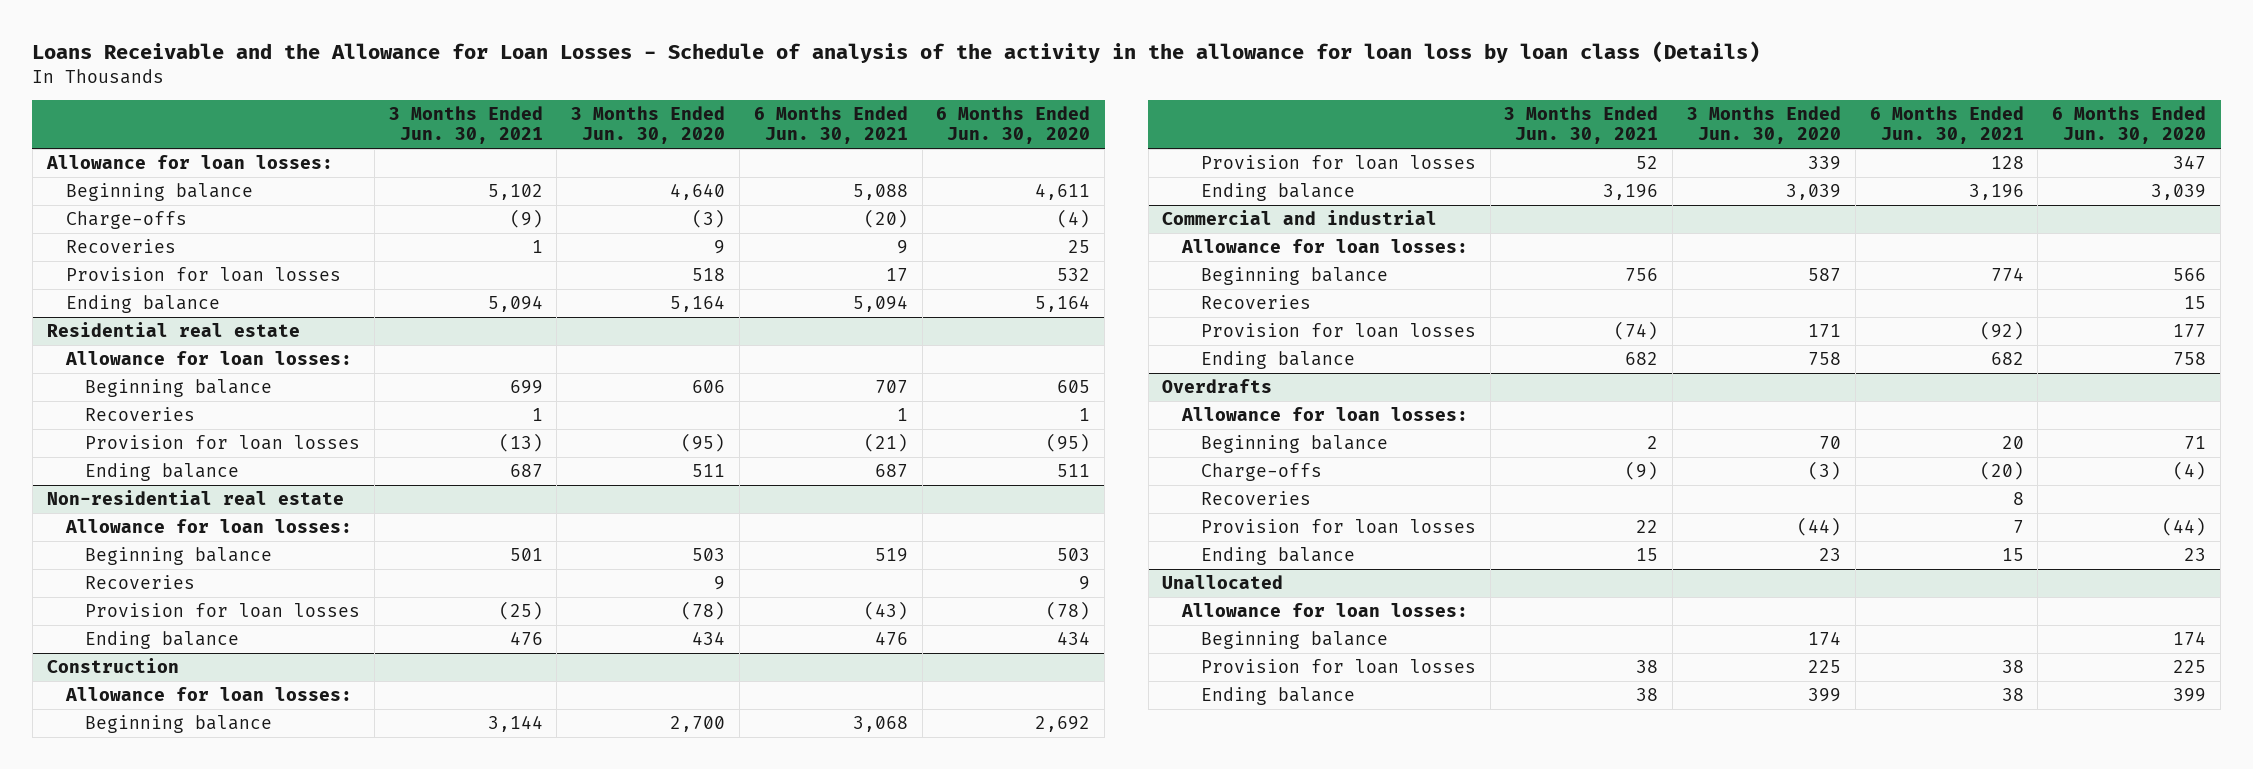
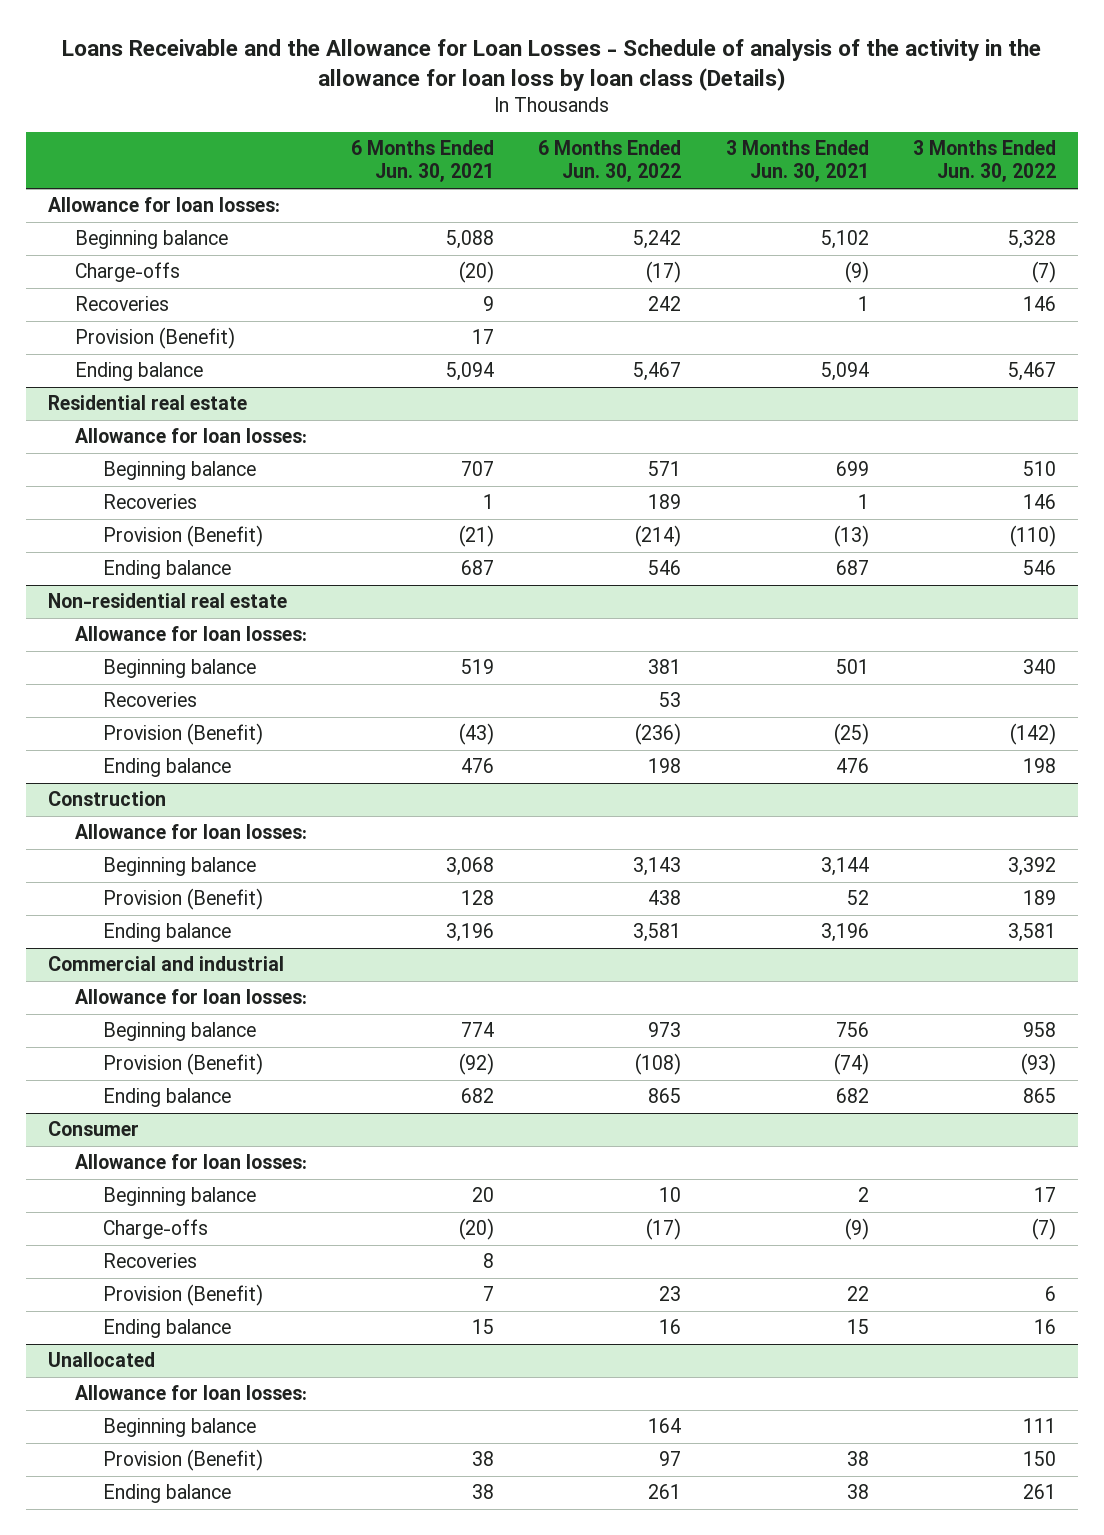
- | 3 Months Ended Jun. 30, 2021 | 3 Months Ended Jun. 30, 2020 | 6 Months Ended Jun. 30, 2021 | 6 Months Ended Jun. 30, 2020
+ | 6 Months Ended Jun. 30, 2021 | 6 Months Ended Jun. 30, 2022 | 3 Months Ended Jun. 30, 2021 | 3 Months Ended Jun. 30, 2022
- Provision for loan losses | | 518 | 17 | 532
+ Provision (Benefit) | 17 | | |
@ Residential real estate
- Provision for loan losses | (13) | (95) | (21) | (95)
+ Provision (Benefit) | (21) | (214) | (13) | (110)
@ Non-residential real estate
- Provision for loan losses | (25) | (78) | (43) | (78)
+ Provision (Benefit) | (43) | (236) | (25) | (142)
@ Construction
- Provision for loan losses | 52 | 339 | 128 | 347
+ Provision (Benefit) | 128 | 438 | 52 | 189
@ Commercial and industrial
- Recoveries | | | | 15
- Provision for loan losses | (74) | 171 | (92) | 177
+ Provision (Benefit) | (92) | (108) | (74) | (93)
- Overdrafts
+ Consumer
- Provision for loan losses | 22 | (44) | 7 | (44)
+ Provision (Benefit) | 7 | 23 | 22 | 6
@ Unallocated
- Provision for loan losses | 38 | 225 | 38 | 225
+ Provision (Benefit) | 38 | 97 | 38 | 150

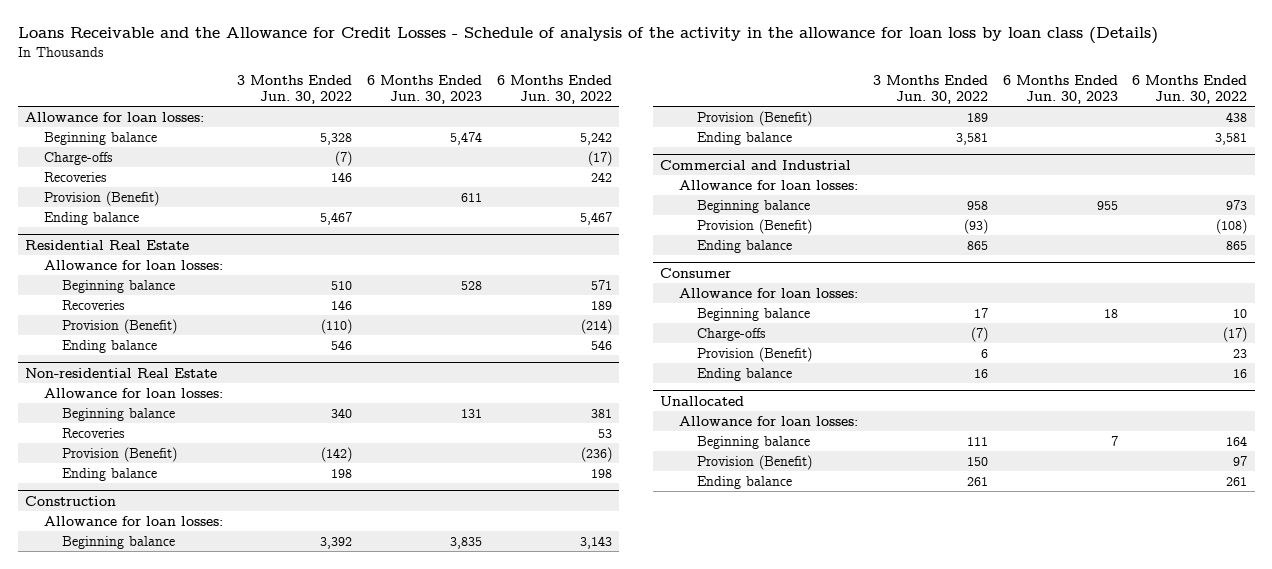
- Loans Receivable and the Allowance for Loan Losses - Schedule of analysis of the activity in the allowance for loan loss by loan class (Details)
+ Loans Receivable and the Allowance for Credit Losses - Schedule of analysis of the activity in the allowance for loan loss by loan class (Details)
- | 6 Months Ended Jun. 30, 2021 | 6 Months Ended Jun. 30, 2022 | 3 Months Ended Jun. 30, 2021 | 3 Months Ended Jun. 30, 2022
+ | 3 Months Ended Jun. 30, 2022 | 6 Months Ended Jun. 30, 2023 | 6 Months Ended Jun. 30, 2022
- Residential real estate
+ Residential Real Estate
- Non-residential real estate
+ Non-residential Real Estate
- Commercial and industrial
+ Commercial and Industrial
@ Consumer
- Recoveries | 8 | | |

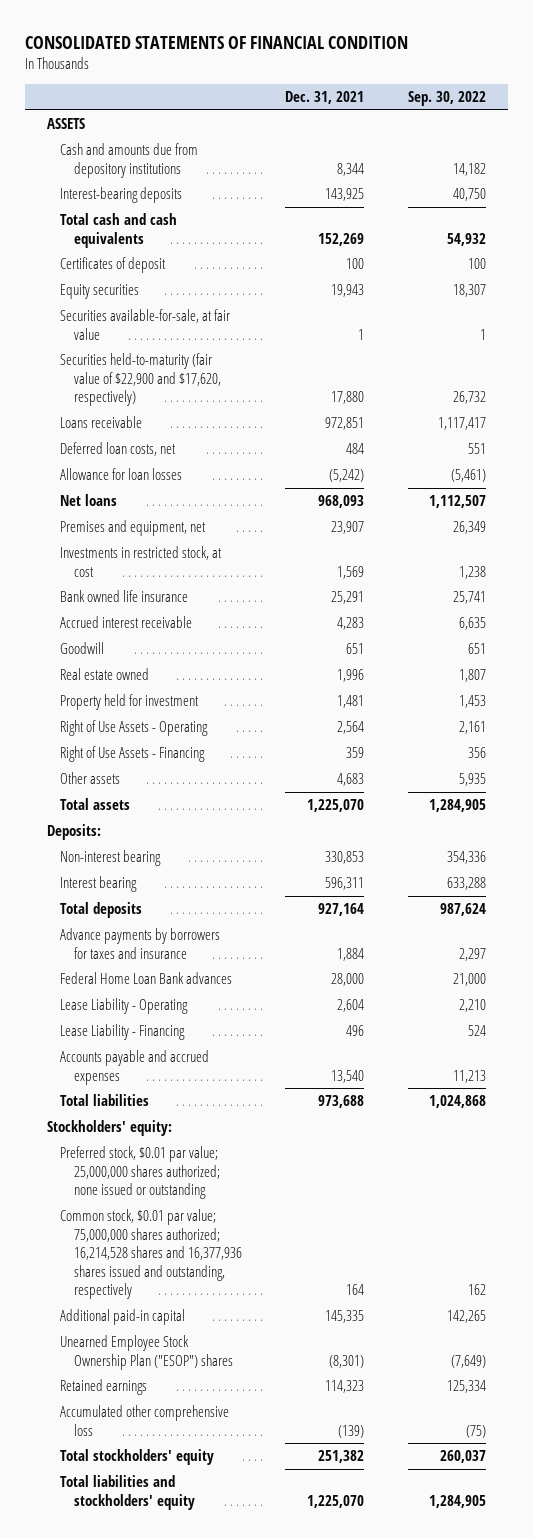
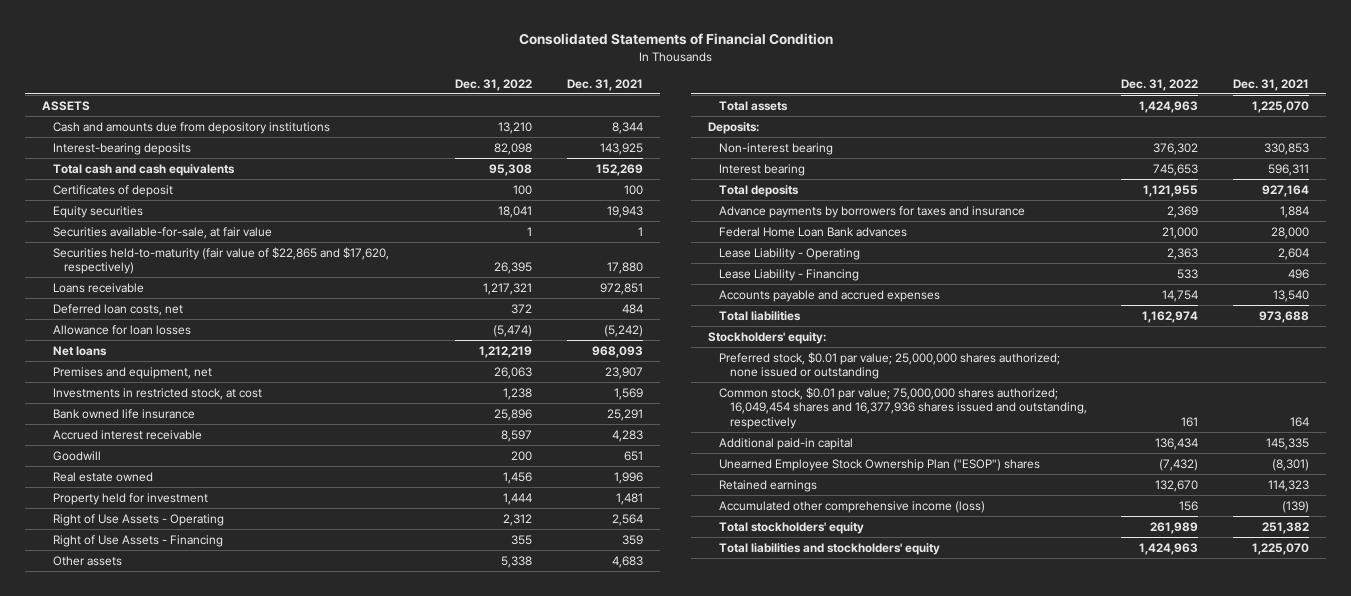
- CONSOLIDATED STATEMENTS OF FINANCIAL CONDITION
+ Consolidated Statements of Financial Condition
- | Dec. 31, 2021 | Sep. 30, 2022
+ | Dec. 31, 2022 | Dec. 31, 2021
- Securities held-to-maturity (fair value of $22,900 and $17,620, respectively) | 17,880 | 26,732
+ Securities held-to-maturity (fair value of $22,865 and $17,620, respectively) | 26,395 | 17,880
- Common stock, $0.01 par value; 75,000,000 shares authorized; 16,214,528 shares and 16,377,936 shares issued and outstanding, respectively | 164 | 162
+ Common stock, $0.01 par value; 75,000,000 shares authorized; 16,049,454 shares and 16,377,936 shares issued and outstanding, respectively | 161 | 164
- Accumulated other comprehensive loss | (139) | (75)
+ Accumulated other comprehensive income (loss) | 156 | (139)

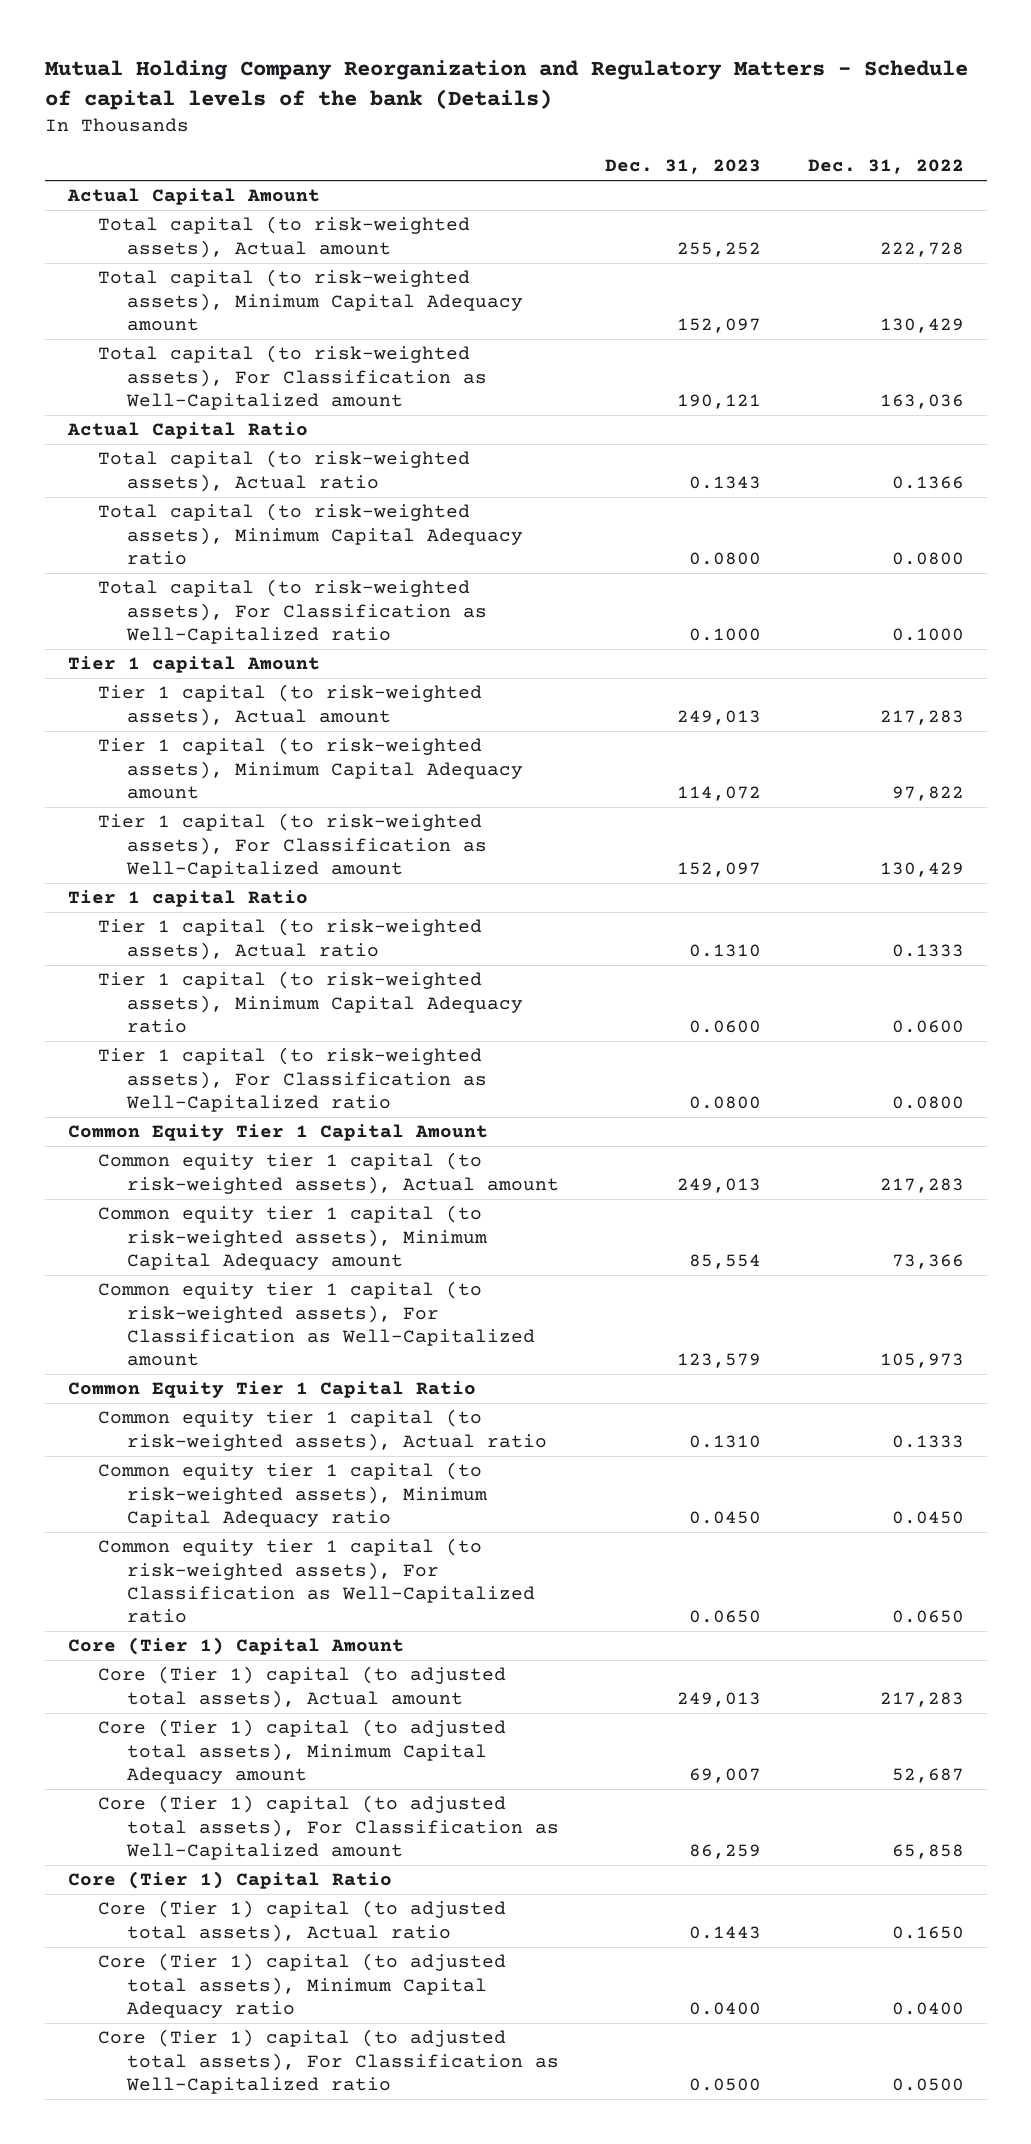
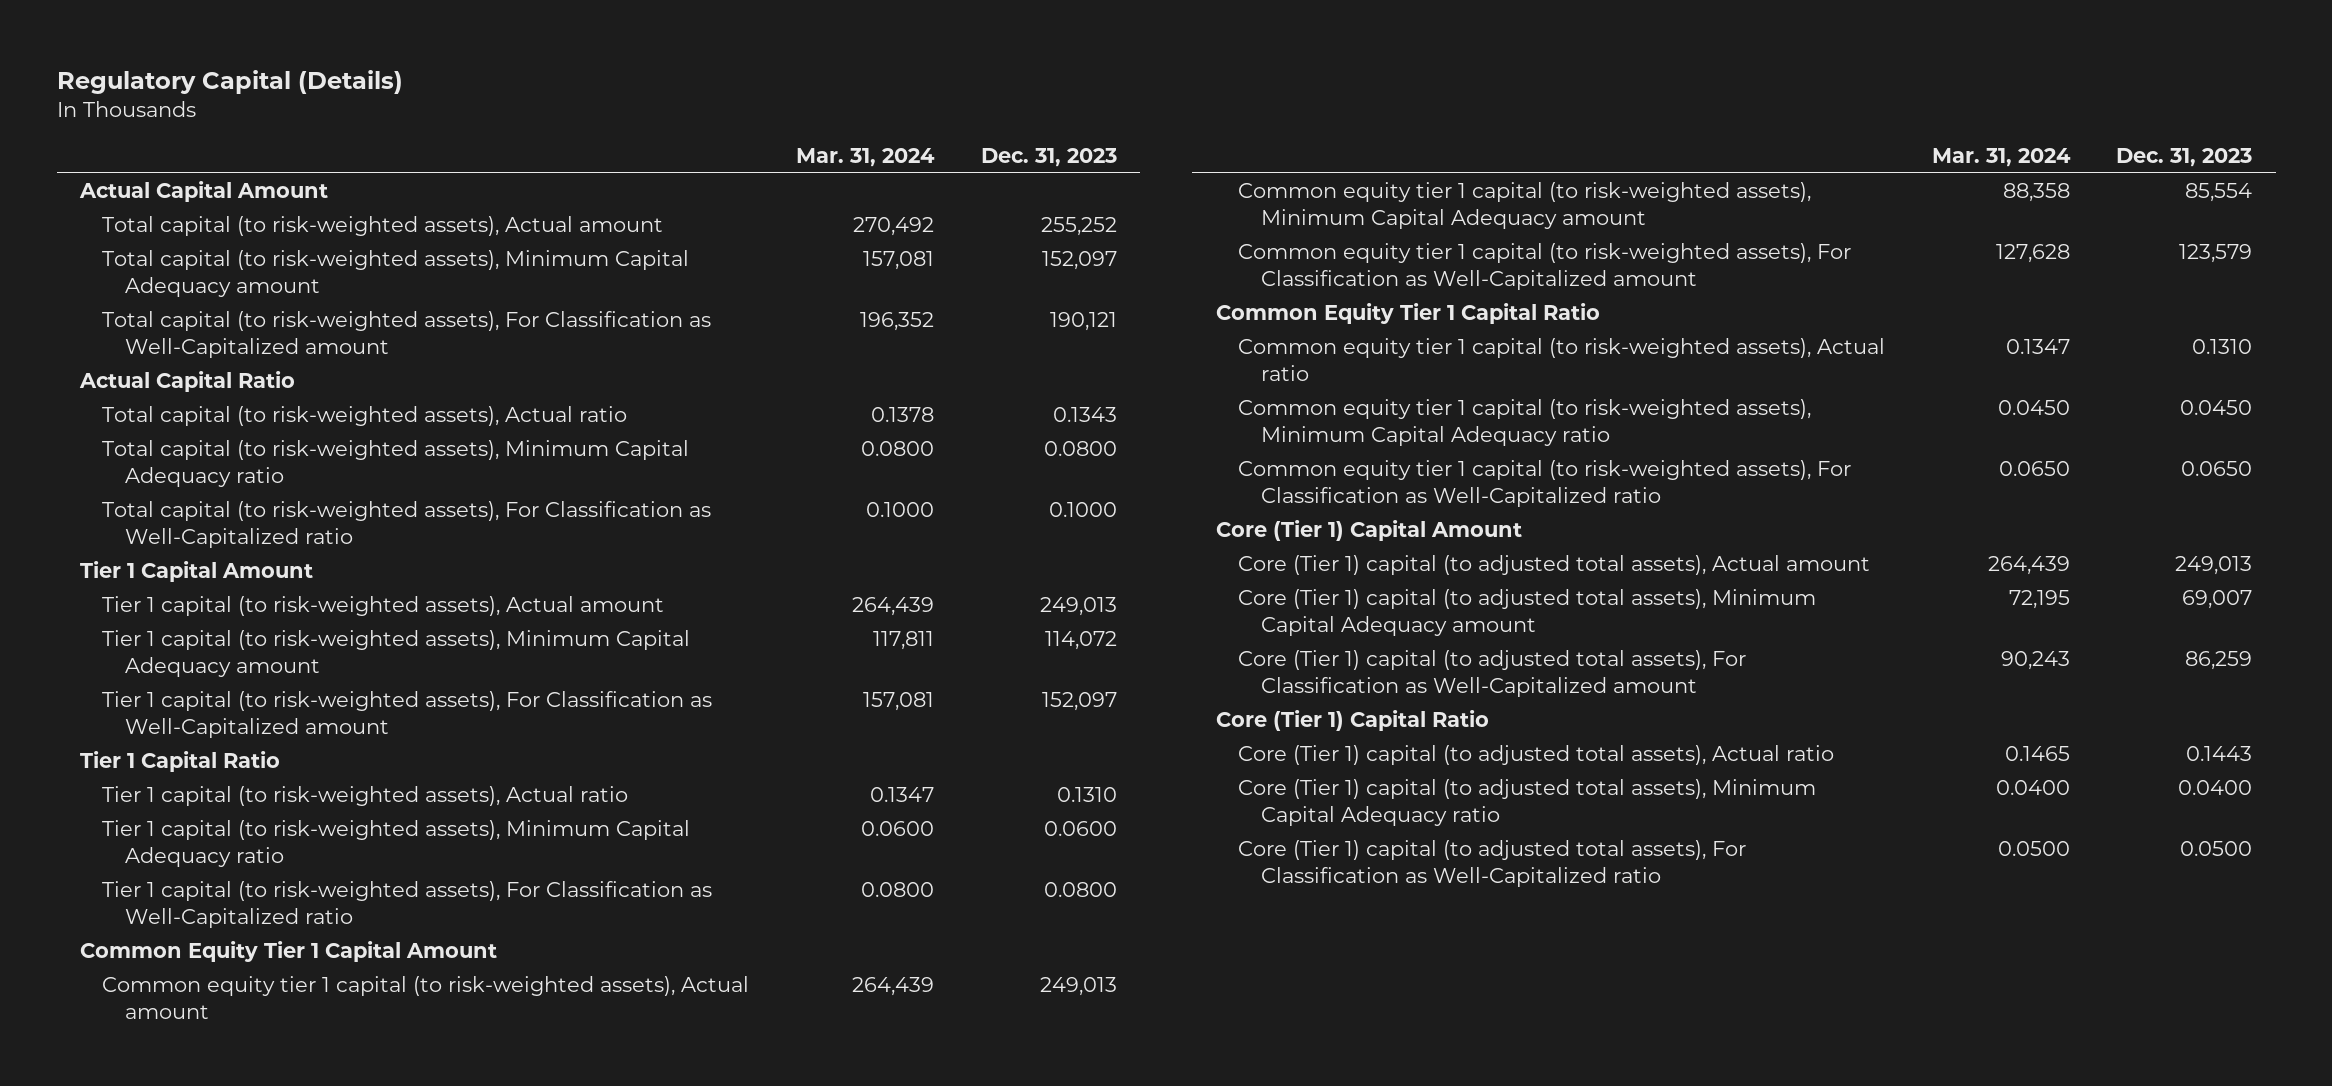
- Mutual Holding Company Reorganization and Regulatory Matters - Schedule of capital levels of the bank (Details)
+ Regulatory Capital (Details)
- | Dec. 31, 2023 | Dec. 31, 2022
+ | Mar. 31, 2024 | Dec. 31, 2023
- Tier 1 capital Amount
+ Tier 1 Capital Amount
- Tier 1 capital Ratio
+ Tier 1 Capital Ratio

